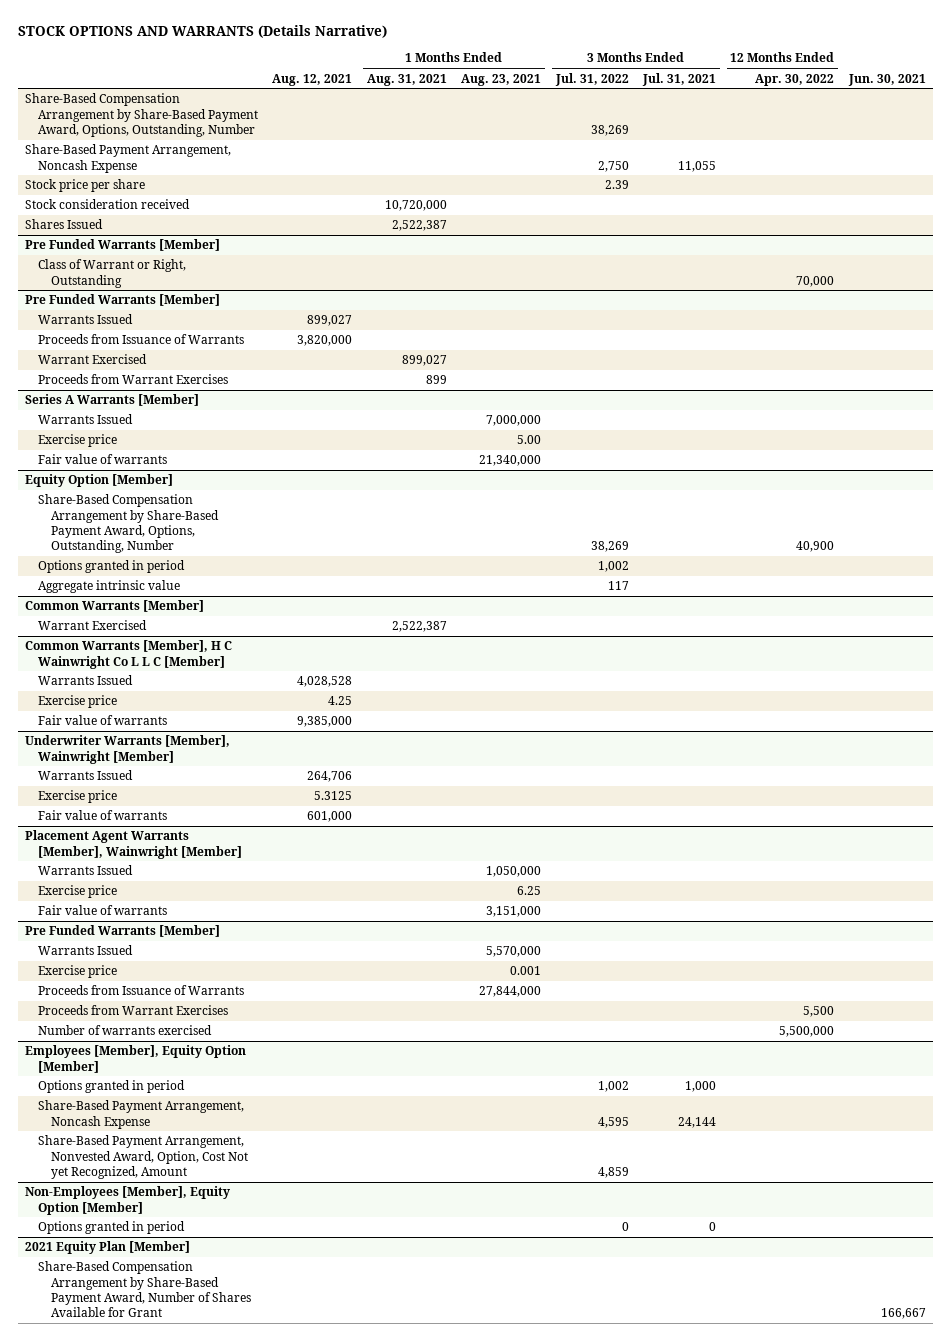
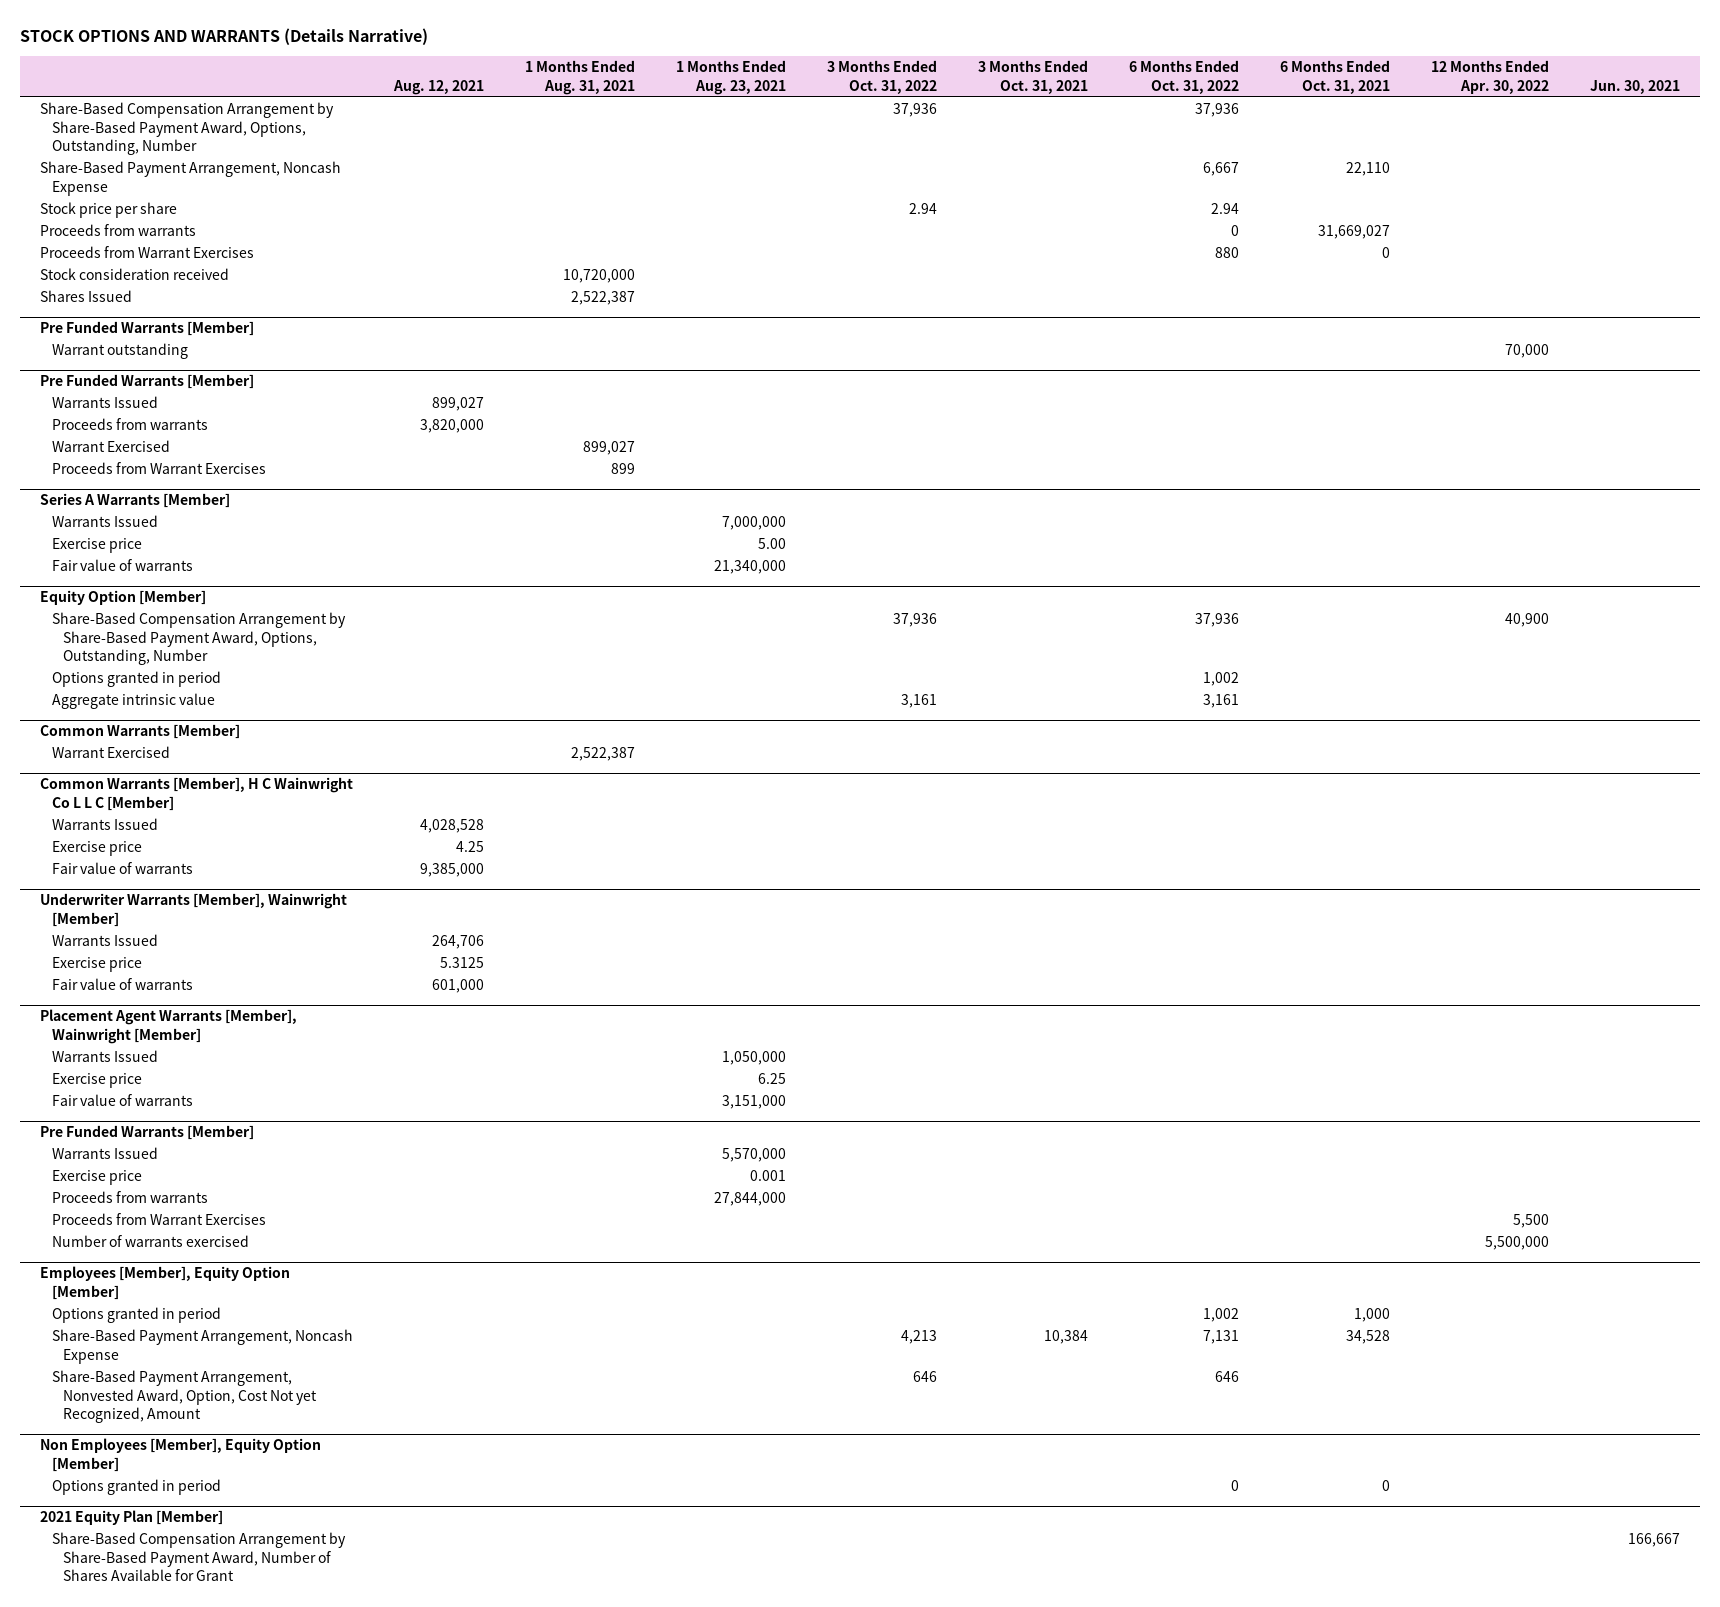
- | Aug. 12, 2021 | 1 Months Ended Aug. 31, 2021 | 1 Months Ended Aug. 23, 2021 | 3 Months Ended Jul. 31, 2022 | 3 Months Ended Jul. 31, 2021 | 12 Months Ended Apr. 30, 2022 | Jun. 30, 2021
+ | Aug. 12, 2021 | 1 Months Ended Aug. 31, 2021 | 1 Months Ended Aug. 23, 2021 | 3 Months Ended Oct. 31, 2022 | 3 Months Ended Oct. 31, 2021 | 6 Months Ended Oct. 31, 2022 | 6 Months Ended Oct. 31, 2021 | 12 Months Ended Apr. 30, 2022 | Jun. 30, 2021
+ Proceeds from warrants | | | | | | 0 | 31,669,027 | |
+ Proceeds from Warrant Exercises | | | | | | 880 | 0 | |
@ Pre Funded Warrants [Member]
- Class of Warrant or Right, Outstanding | | | | | | 70,000 |
+ Warrant outstanding | | | | | | | | 70,000 |
- Proceeds from Issuance of Warrants | 3,820,000 | | | | | |
+ Proceeds from warrants | 3,820,000 | | | | | | | |
- Proceeds from Issuance of Warrants | | | 27,844,000 | | | |
+ Proceeds from warrants | | | 27,844,000 | | | | | |
- Non-Employees [Member], Equity Option [Member]
+ Non Employees [Member], Equity Option [Member]

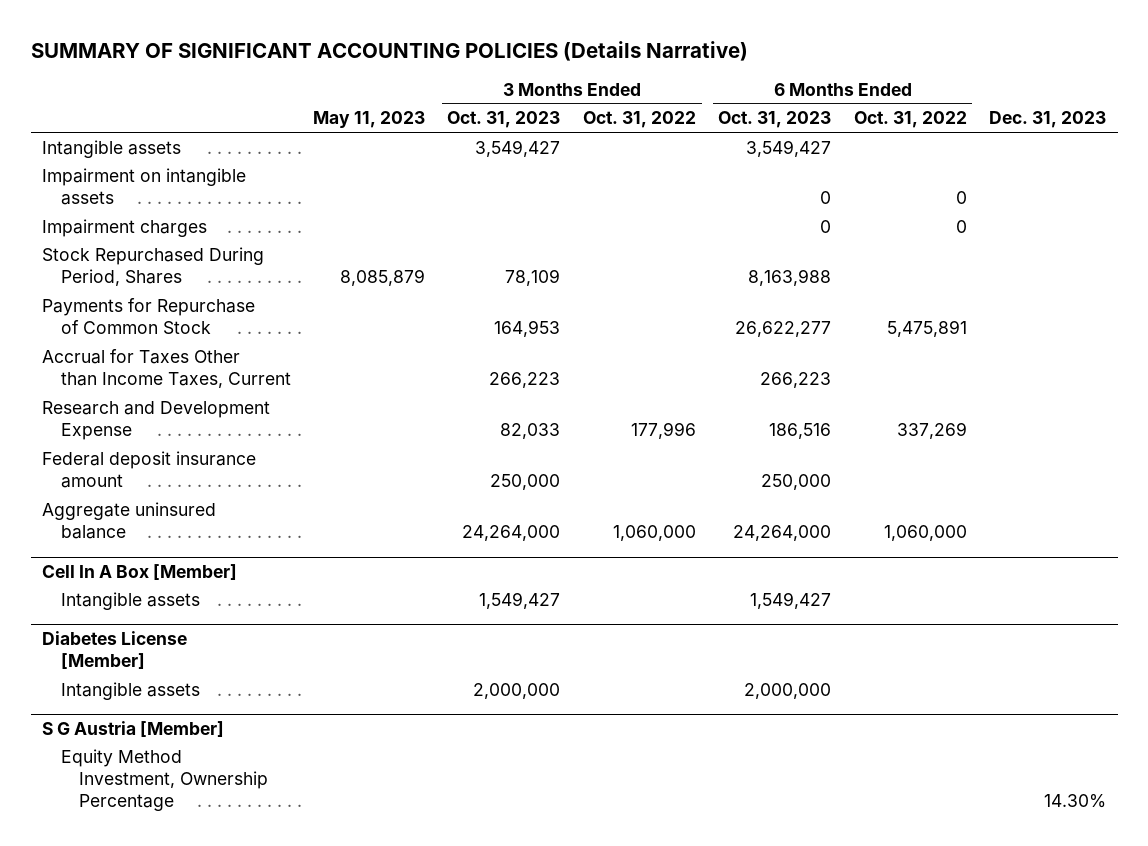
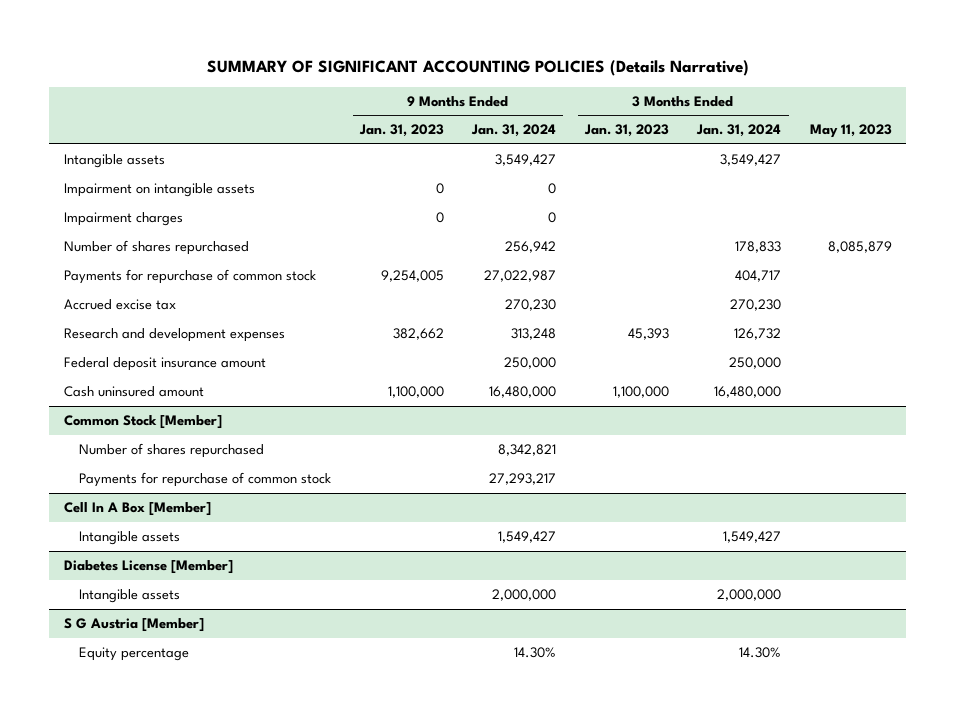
- | May 11, 2023 | 3 Months Ended Oct. 31, 2023 | 3 Months Ended Oct. 31, 2022 | 6 Months Ended Oct. 31, 2023 | 6 Months Ended Oct. 31, 2022 | Dec. 31, 2023
+ | 9 Months Ended Jan. 31, 2023 | 9 Months Ended Jan. 31, 2024 | 3 Months Ended Jan. 31, 2023 | 3 Months Ended Jan. 31, 2024 | May 11, 2023
- Stock Repurchased During Period, Shares | 8,085,879 | 78,109 | | 8,163,988 | |
- Payments for Repurchase of Common Stock | | 164,953 | | 26,622,277 | 5,475,891 |
- Accrual for Taxes Other than Income Taxes, Current | | 266,223 | | 266,223 | |
- Research and Development Expense | | 82,033 | 177,996 | 186,516 | 337,269 |
+ Number of shares repurchased | | 256,942 | | 178,833 | 8,085,879
+ Payments for repurchase of common stock | 9,254,005 | 27,022,987 | | 404,717 |
+ Accrued excise tax | | 270,230 | | 270,230 |
+ Research and development expenses | 382,662 | 313,248 | 45,393 | 126,732 |
- Aggregate uninsured balance | | 24,264,000 | 1,060,000 | 24,264,000 | 1,060,000 |
+ Cash uninsured amount | 1,100,000 | 16,480,000 | 1,100,000 | 16,480,000 |
+ Common Stock [Member]
+ Number of shares repurchased | | 8,342,821 | | |
+ Payments for repurchase of common stock | | 27,293,217 | | |
@ S G Austria [Member]
- Equity Method Investment, Ownership Percentage | | | | | | 14.30%
+ Equity percentage | | 14.30% | | 14.30% |

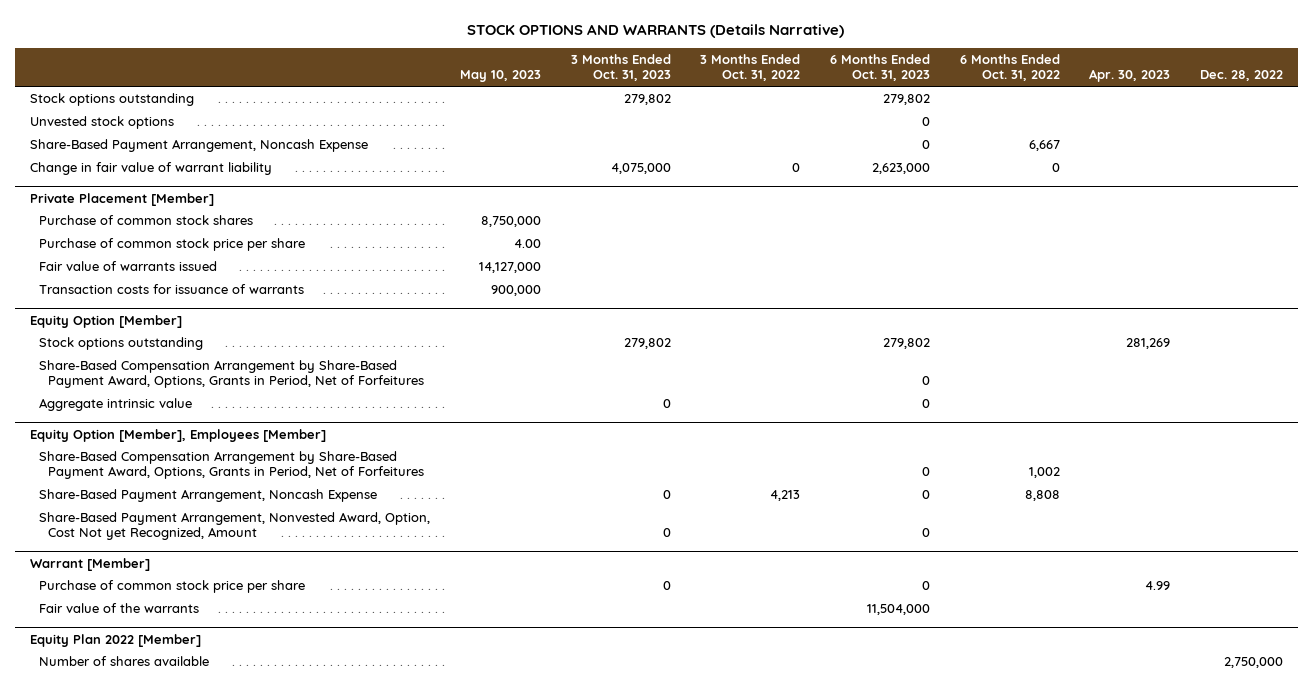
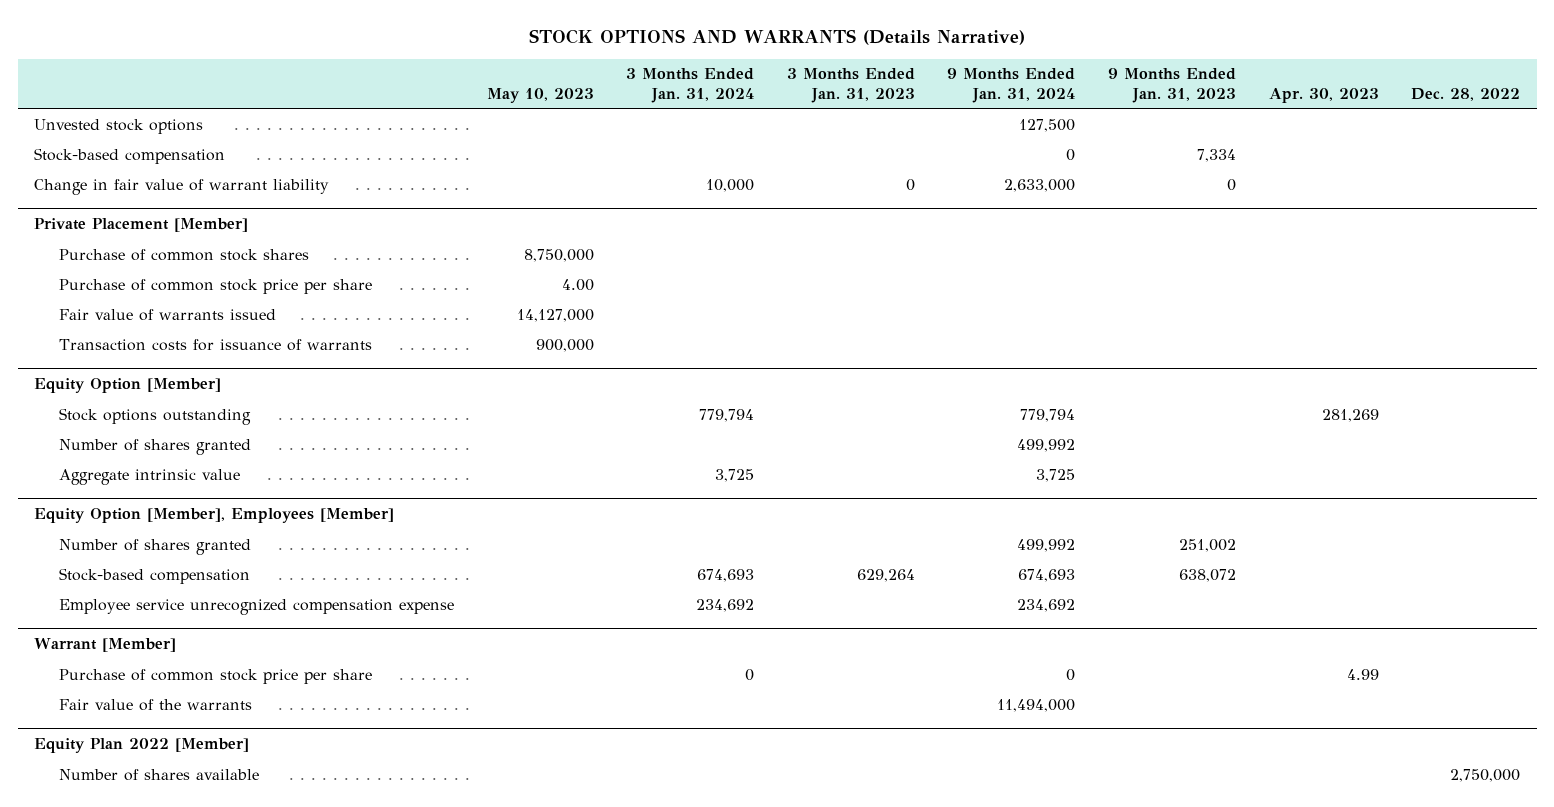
- | May 10, 2023 | 3 Months Ended Oct. 31, 2023 | 3 Months Ended Oct. 31, 2022 | 6 Months Ended Oct. 31, 2023 | 6 Months Ended Oct. 31, 2022 | Apr. 30, 2023 | Dec. 28, 2022
+ | May 10, 2023 | 3 Months Ended Jan. 31, 2024 | 3 Months Ended Jan. 31, 2023 | 9 Months Ended Jan. 31, 2024 | 9 Months Ended Jan. 31, 2023 | Apr. 30, 2023 | Dec. 28, 2022
- Stock options outstanding | | 279,802 | | 279,802 | | |
- Share-Based Payment Arrangement, Noncash Expense | | | | 0 | 6,667 | |
+ Stock-based compensation | | | | 0 | 7,334 | |
@ Equity Option [Member]
- Share-Based Compensation Arrangement by Share-Based Payment Award, Options, Grants in Period, Net of Forfeitures | | | | 0 | | |
+ Number of shares granted | | | | 499,992 | | |
@ Equity Option [Member], Employees [Member]
- Share-Based Compensation Arrangement by Share-Based Payment Award, Options, Grants in Period, Net of Forfeitures | | | | 0 | 1,002 | |
- Share-Based Payment Arrangement, Noncash Expense | | 0 | 4,213 | 0 | 8,808 | |
- Share-Based Payment Arrangement, Nonvested Award, Option, Cost Not yet Recognized, Amount | | 0 | | 0 | | |
+ Number of shares granted | | | | 499,992 | 251,002 | |
+ Stock-based compensation | | 674,693 | 629,264 | 674,693 | 638,072 | |
+ Employee service unrecognized compensation expense | | 234,692 | | 234,692 | | |

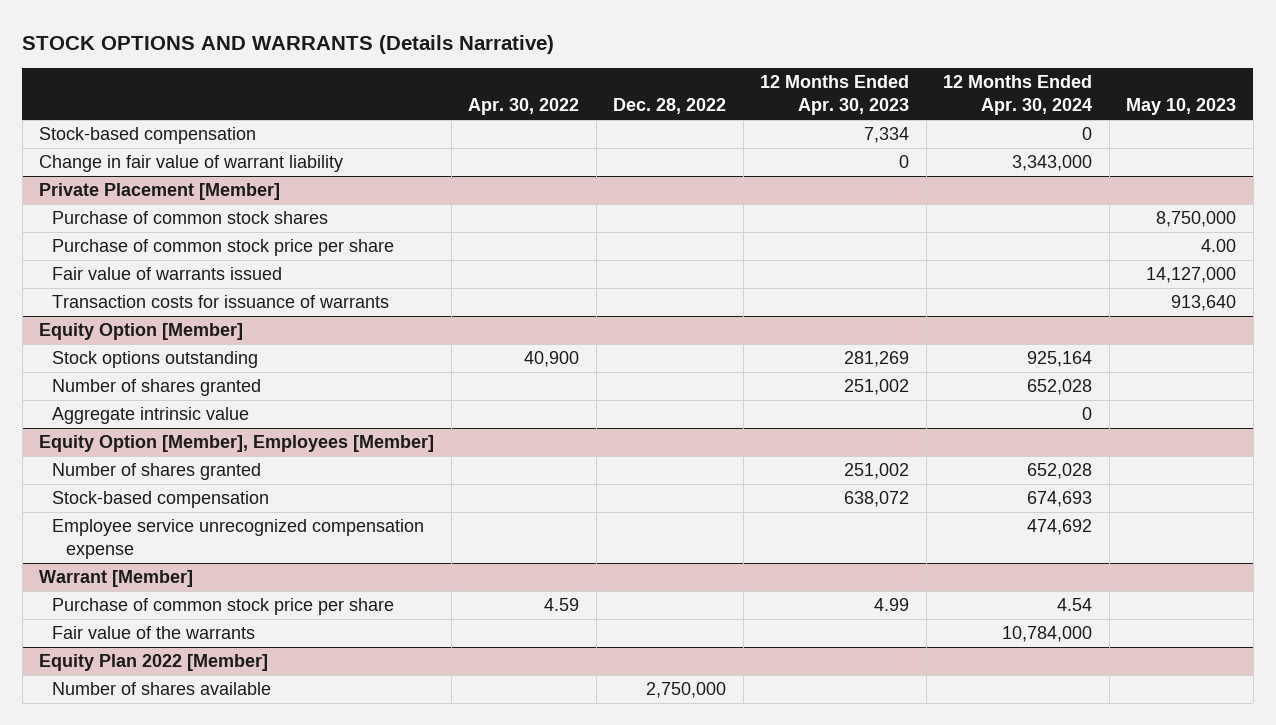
- | May 10, 2023 | 3 Months Ended Jan. 31, 2024 | 3 Months Ended Jan. 31, 2023 | 9 Months Ended Jan. 31, 2024 | 9 Months Ended Jan. 31, 2023 | Apr. 30, 2023 | Dec. 28, 2022
+ | Apr. 30, 2022 | Dec. 28, 2022 | 12 Months Ended Apr. 30, 2023 | 12 Months Ended Apr. 30, 2024 | May 10, 2023
- Unvested stock options | | | | 127,500 | | |
@ Private Placement [Member]
- Transaction costs for issuance of warrants | 900,000 | | | | | |
+ Transaction costs for issuance of warrants | | | | | 913,640

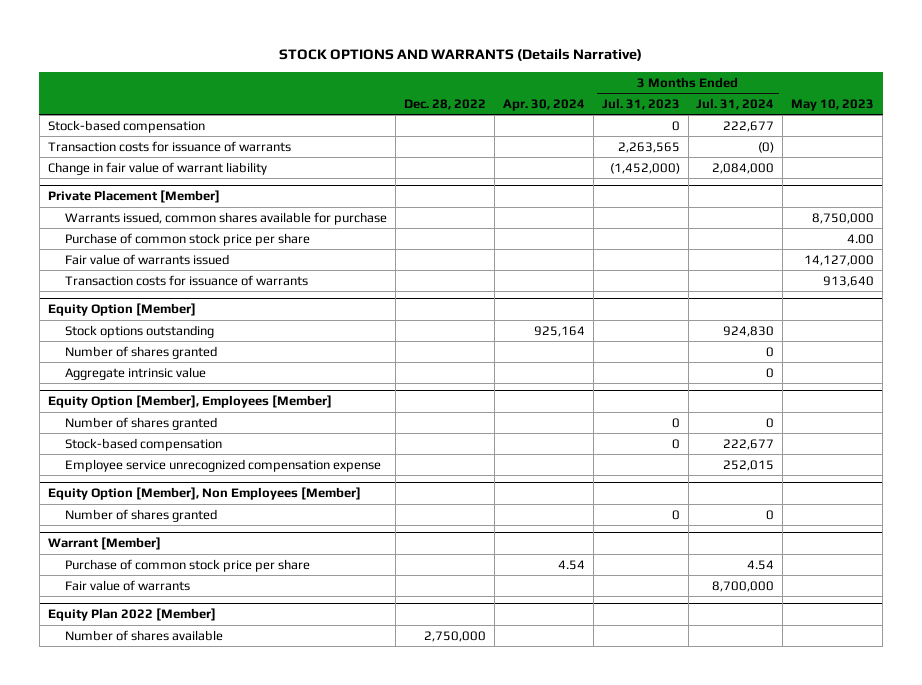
- | Apr. 30, 2022 | Dec. 28, 2022 | 12 Months Ended Apr. 30, 2023 | 12 Months Ended Apr. 30, 2024 | May 10, 2023
+ | Dec. 28, 2022 | Apr. 30, 2024 | 3 Months Ended Jul. 31, 2023 | 3 Months Ended Jul. 31, 2024 | May 10, 2023
+ Transaction costs for issuance of warrants | | | 2,263,565 | (0) |
@ Private Placement [Member]
- Purchase of common stock shares | | | | | 8,750,000
+ Warrants issued, common shares available for purchase | | | | | 8,750,000
+ Equity Option [Member], Non Employees [Member]
+ Number of shares granted | | | 0 | 0 |
@ Warrant [Member]
- Fair value of the warrants | | | | 10,784,000 |
+ Fair value of warrants | | | | 8,700,000 |

